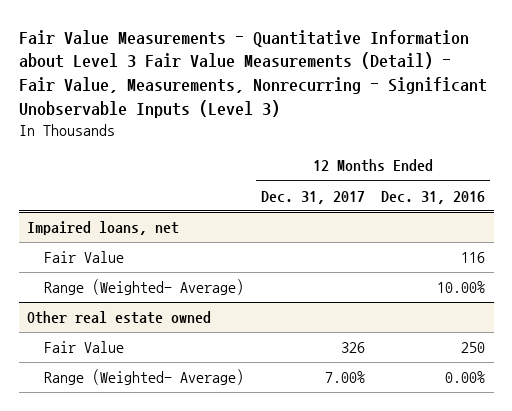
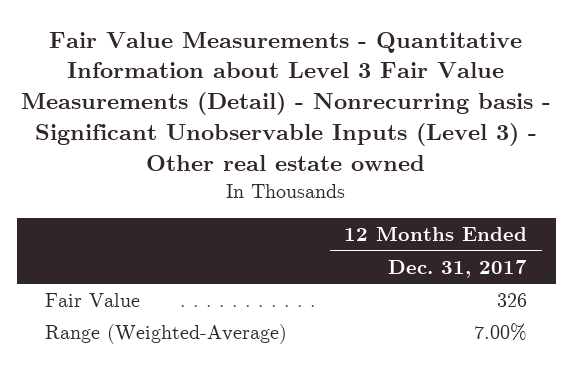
- Fair Value Measurements - Quantitative Information about Level 3 Fair Value Measurements (Detail) - Fair Value, Measurements, Nonrecurring - Significant Unobservable Inputs (Level 3)
+ Fair Value Measurements - Quantitative Information about Level 3 Fair Value Measurements (Detail) - Nonrecurring basis - Significant Unobservable Inputs (Level 3) - Other real estate owned
- | 12 Months Ended Dec. 31, 2017 | 12 Months Ended Dec. 31, 2016
+ | 12 Months Ended Dec. 31, 2017
- Impaired loans, net
- Fair Value | | 116
- Range (Weighted- Average) | | 10.00%
- Other real estate owned
- Range (Weighted- Average) | 7.00% | 0.00%
+ Range (Weighted-Average) | 7.00%

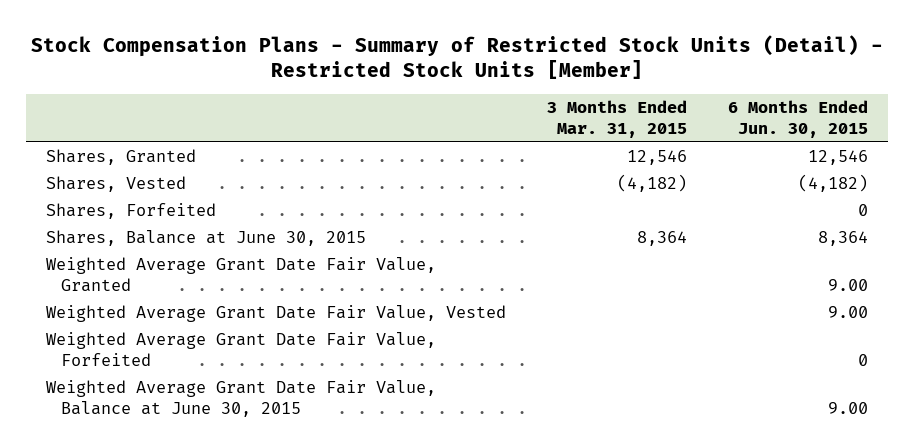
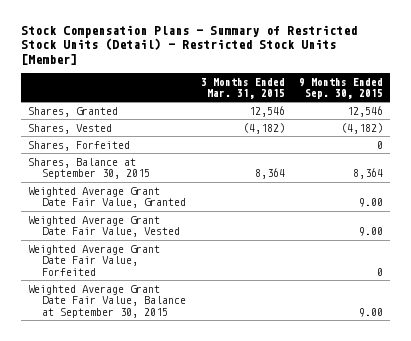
- | 3 Months Ended Mar. 31, 2015 | 6 Months Ended Jun. 30, 2015
+ | 3 Months Ended Mar. 31, 2015 | 9 Months Ended Sep. 30, 2015
- Shares, Balance at June 30, 2015 | 8,364 | 8,364
+ Shares, Balance at September 30, 2015 | 8,364 | 8,364
- Weighted Average Grant Date Fair Value, Balance at June 30, 2015 | | 9.00
+ Weighted Average Grant Date Fair Value, Balance at September 30, 2015 | | 9.00

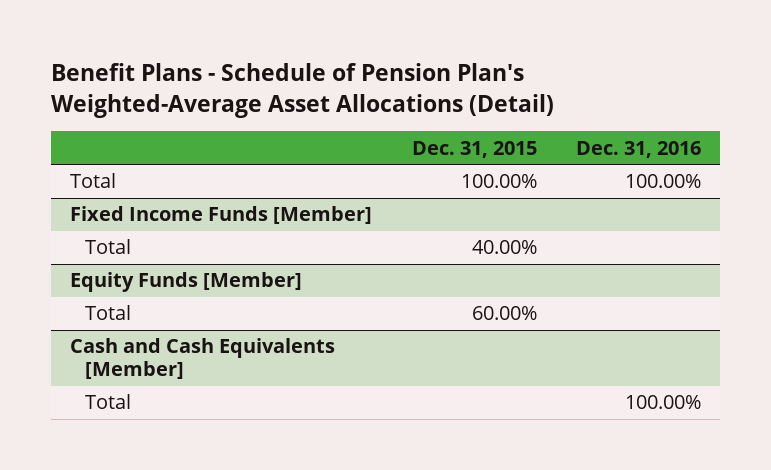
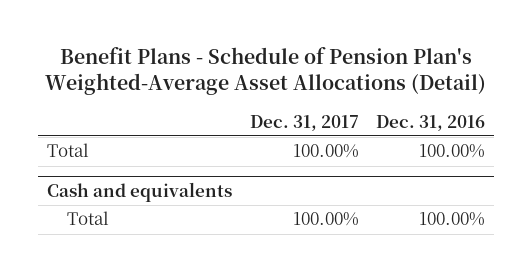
- | Dec. 31, 2015 | Dec. 31, 2016
+ | Dec. 31, 2017 | Dec. 31, 2016
- Fixed Income Funds [Member]
- Total | 40.00% |
- Equity Funds [Member]
- Total | 60.00% |
- Cash and Cash Equivalents [Member]
+ Cash and equivalents

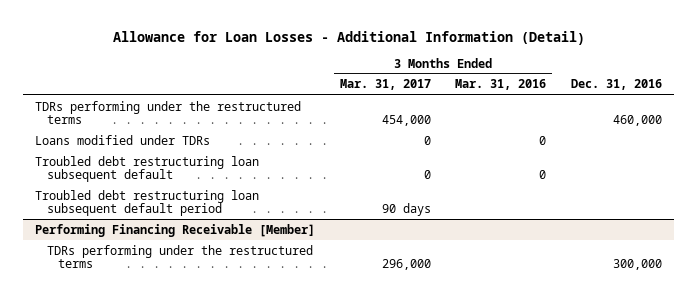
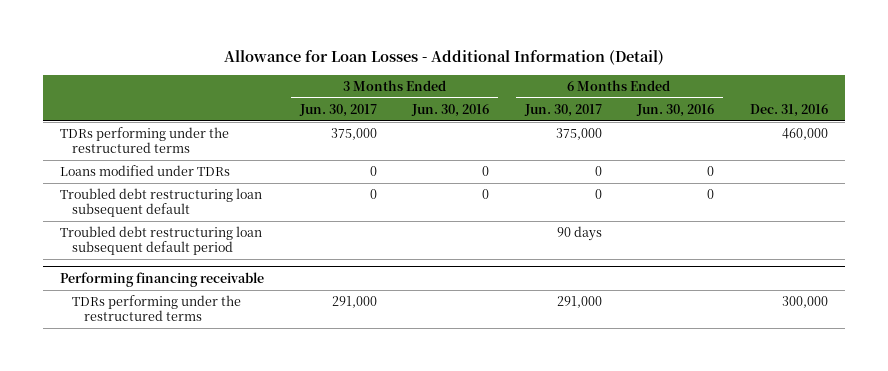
- | 3 Months Ended Mar. 31, 2017 | 3 Months Ended Mar. 31, 2016 | Dec. 31, 2016
+ | 3 Months Ended Jun. 30, 2017 | 3 Months Ended Jun. 30, 2016 | 6 Months Ended Jun. 30, 2017 | 6 Months Ended Jun. 30, 2016 | Dec. 31, 2016
- Performing Financing Receivable [Member]
+ Performing financing receivable

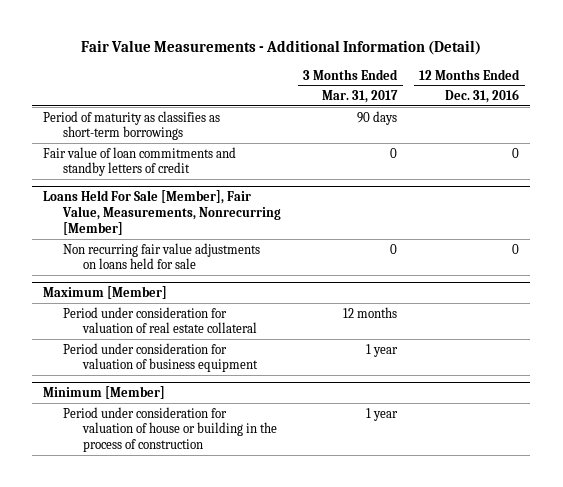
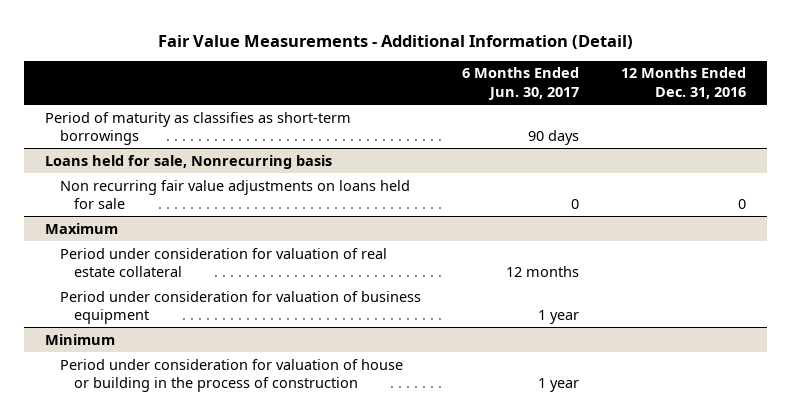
- | 3 Months Ended Mar. 31, 2017 | 12 Months Ended Dec. 31, 2016
+ | 6 Months Ended Jun. 30, 2017 | 12 Months Ended Dec. 31, 2016
- Fair value of loan commitments and standby letters of credit | 0 | 0
- Loans Held For Sale [Member], Fair Value, Measurements, Nonrecurring [Member]
+ Loans held for sale, Nonrecurring basis
- Maximum [Member]
+ Maximum
- Minimum [Member]
+ Minimum

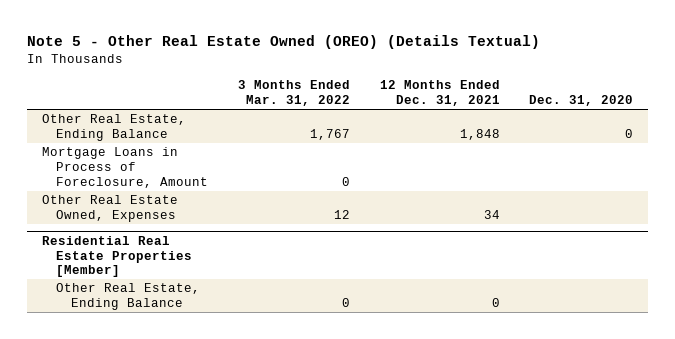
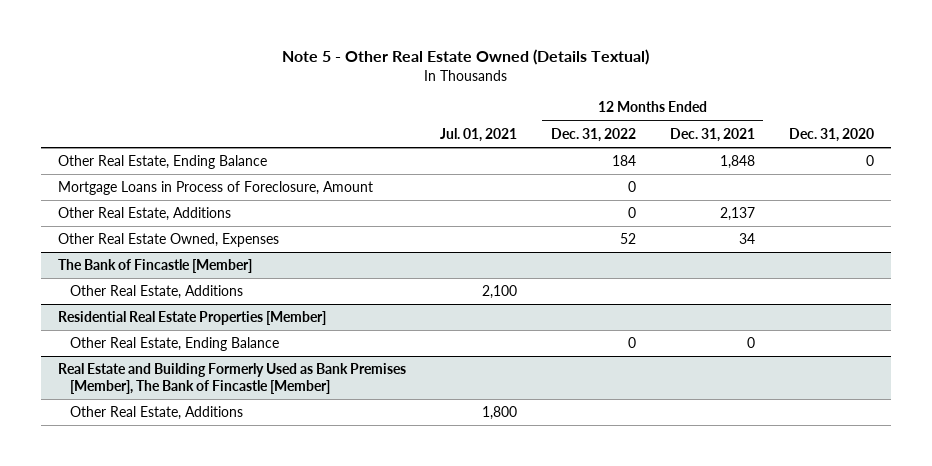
- Note 5 - Other Real Estate Owned (OREO) (Details Textual)
+ Note 5 - Other Real Estate Owned (Details Textual)
- | 3 Months Ended Mar. 31, 2022 | 12 Months Ended Dec. 31, 2021 | Dec. 31, 2020
+ | Jul. 01, 2021 | 12 Months Ended Dec. 31, 2022 | 12 Months Ended Dec. 31, 2021 | Dec. 31, 2020
+ Other Real Estate, Additions | | 0 | 2,137 |
+ The Bank of Fincastle [Member]
+ Other Real Estate, Additions | 2,100 | | |
+ Real Estate and Building Formerly Used as Bank Premises [Member], The Bank of Fincastle [Member]
+ Other Real Estate, Additions | 1,800 | | |

